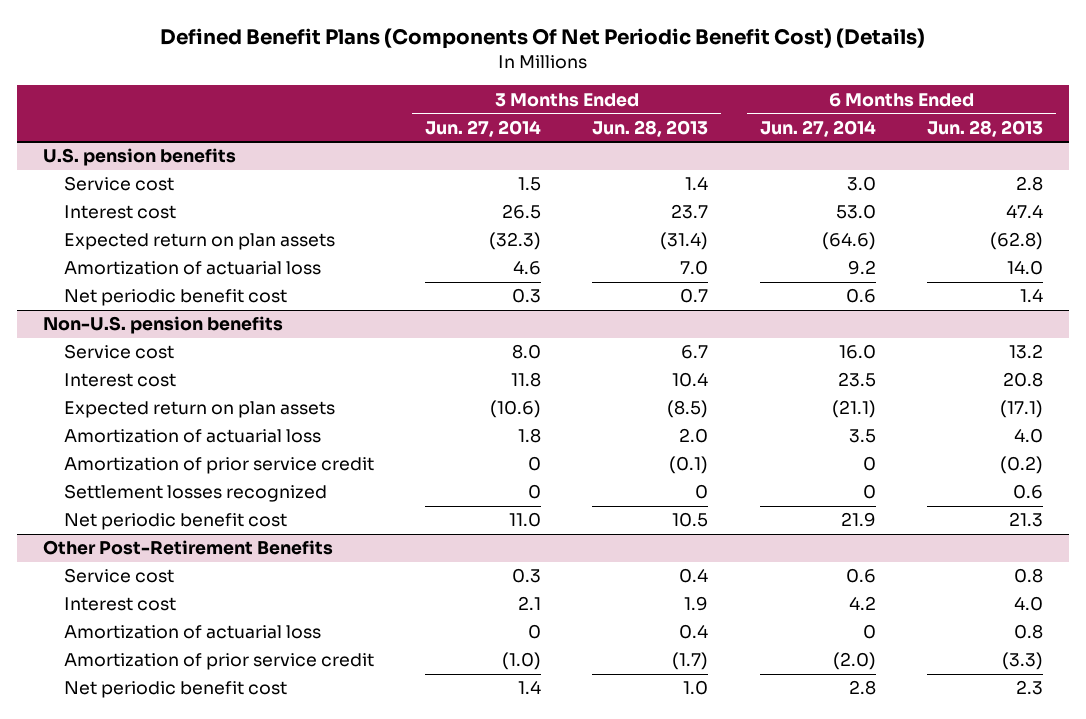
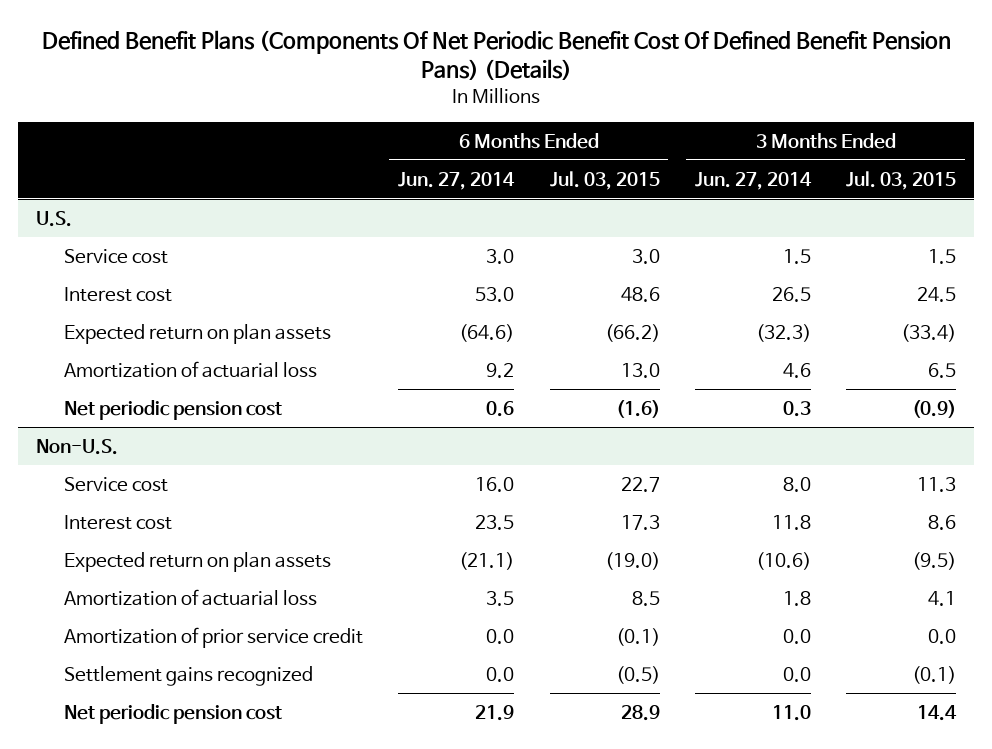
- Defined Benefit Plans (Components Of Net Periodic Benefit Cost) (Details)
+ Defined Benefit Plans (Components Of Net Periodic Benefit Cost Of Defined Benefit Pension Pans) (Details)
- | 3 Months Ended Jun. 27, 2014 | 3 Months Ended Jun. 28, 2013 | 6 Months Ended Jun. 27, 2014 | 6 Months Ended Jun. 28, 2013
+ | 6 Months Ended Jun. 27, 2014 | 6 Months Ended Jul. 03, 2015 | 3 Months Ended Jun. 27, 2014 | 3 Months Ended Jul. 03, 2015
- U.S. pension benefits
+ U.S.
- Net periodic benefit cost | 0.3 | 0.7 | 0.6 | 1.4
- Non-U.S. pension benefits
+ Net periodic pension cost | 0.6 | (1.6) | 0.3 | (0.9)
+ Non-U.S.
- Amortization of prior service credit | 0 | (0.1) | 0 | (0.2)
- Settlement losses recognized | 0 | 0 | 0 | 0.6
- Net periodic benefit cost | 11.0 | 10.5 | 21.9 | 21.3
- Other Post-Retirement Benefits
- Service cost | 0.3 | 0.4 | 0.6 | 0.8
- Interest cost | 2.1 | 1.9 | 4.2 | 4.0
- Amortization of actuarial loss | 0 | 0.4 | 0 | 0.8
- Amortization of prior service credit | (1.0) | (1.7) | (2.0) | (3.3)
- Net periodic benefit cost | 1.4 | 1.0 | 2.8 | 2.3
+ Amortization of prior service credit | 0.0 | (0.1) | 0.0 | 0.0
+ Settlement gains recognized | 0.0 | (0.5) | 0.0 | (0.1)
+ Net periodic pension cost | 21.9 | 28.9 | 11.0 | 14.4

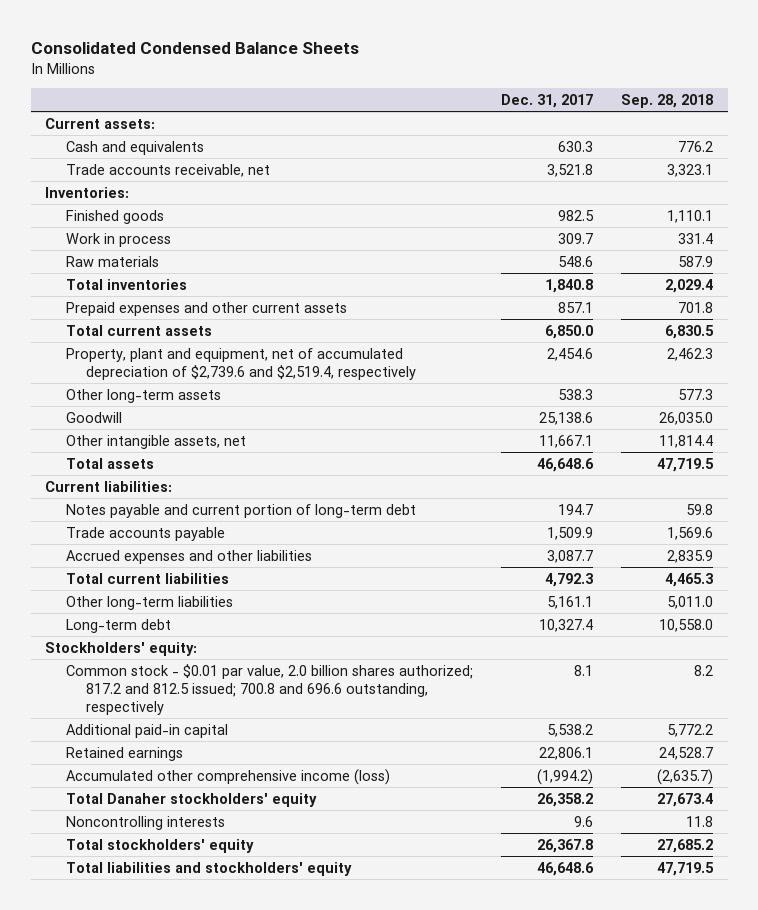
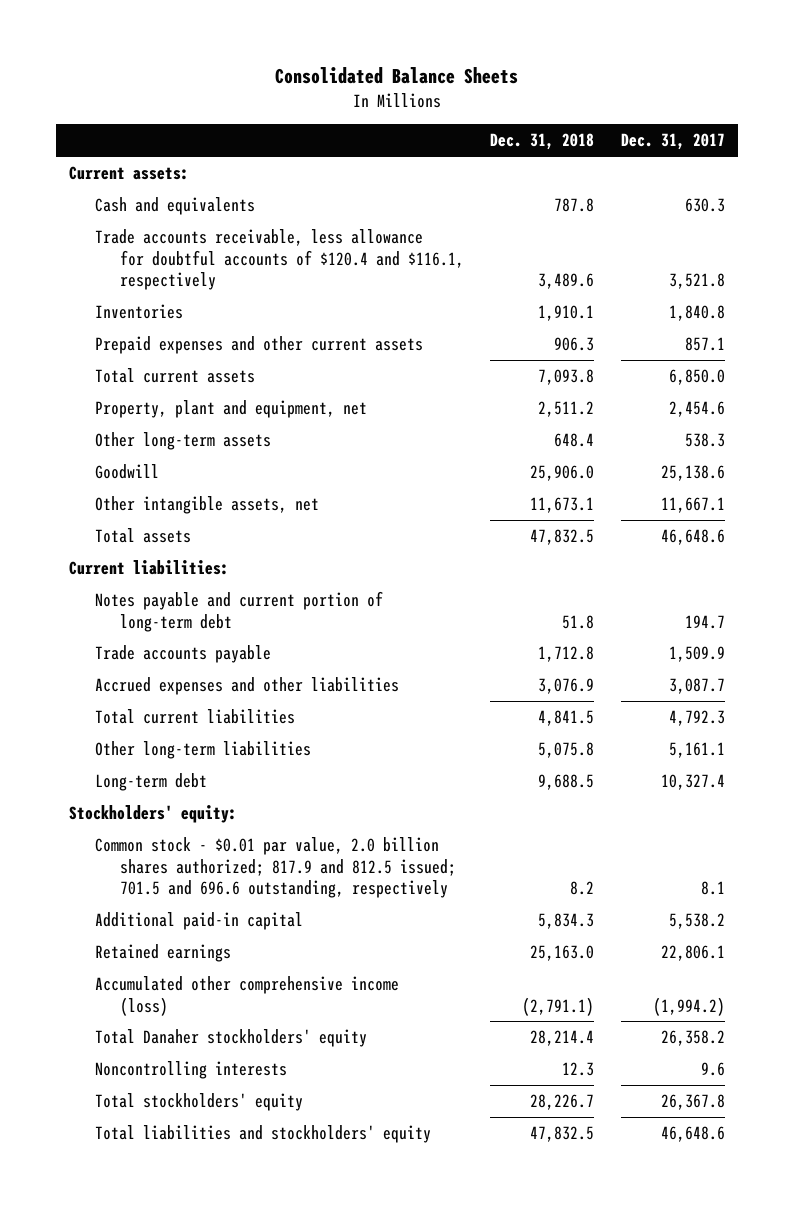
- Consolidated Condensed Balance Sheets
+ Consolidated Balance Sheets
- | Dec. 31, 2017 | Sep. 28, 2018
+ | Dec. 31, 2018 | Dec. 31, 2017
- Trade accounts receivable, net | 3,521.8 | 3,323.1
- Inventories:
- Finished goods | 982.5 | 1,110.1
- Work in process | 309.7 | 331.4
- Raw materials | 548.6 | 587.9
- Total inventories | 1,840.8 | 2,029.4
+ Trade accounts receivable, less allowance for doubtful accounts of $120.4 and $116.1, respectively | 3,489.6 | 3,521.8
+ Inventories | 1,910.1 | 1,840.8
- Property, plant and equipment, net of accumulated depreciation of $2,739.6 and $2,519.4, respectively | 2,454.6 | 2,462.3
+ Property, plant and equipment, net | 2,511.2 | 2,454.6
- Common stock - $0.01 par value, 2.0 billion shares authorized; 817.2 and 812.5 issued; 700.8 and 696.6 outstanding, respectively | 8.1 | 8.2
+ Common stock - $0.01 par value, 2.0 billion shares authorized; 817.9 and 812.5 issued; 701.5 and 696.6 outstanding, respectively | 8.2 | 8.1

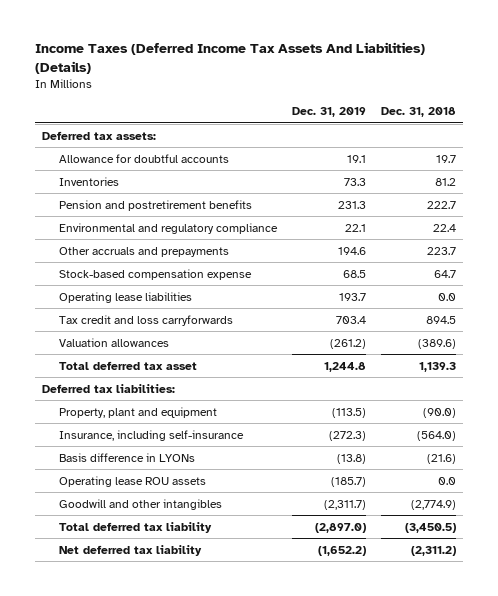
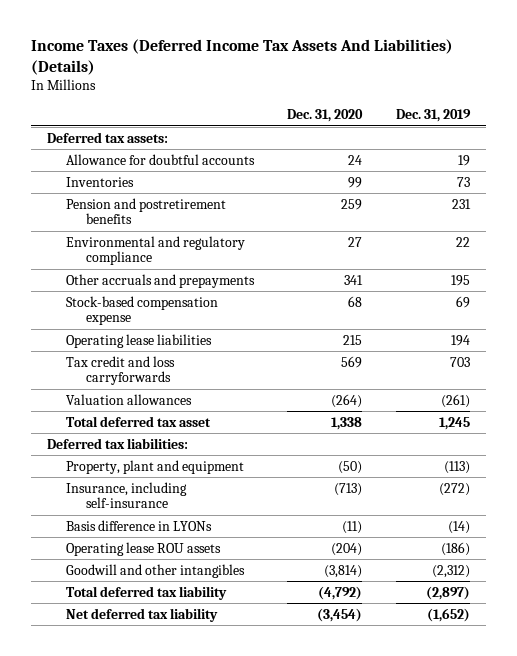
- | Dec. 31, 2019 | Dec. 31, 2018
+ | Dec. 31, 2020 | Dec. 31, 2019
- Allowance for doubtful accounts | 19.1 | 19.7
- Inventories | 73.3 | 81.2
- Pension and postretirement benefits | 231.3 | 222.7
- Environmental and regulatory compliance | 22.1 | 22.4
- Other accruals and prepayments | 194.6 | 223.7
- Stock-based compensation expense | 68.5 | 64.7
- Operating lease liabilities | 193.7 | 0.0
- Tax credit and loss carryforwards | 703.4 | 894.5
- Valuation allowances | (261.2) | (389.6)
- Total deferred tax asset | 1,244.8 | 1,139.3
+ Allowance for doubtful accounts | 24 | 19
+ Inventories | 99 | 73
+ Pension and postretirement benefits | 259 | 231
+ Environmental and regulatory compliance | 27 | 22
+ Other accruals and prepayments | 341 | 195
+ Stock-based compensation expense | 68 | 69
+ Operating lease liabilities | 215 | 194
+ Tax credit and loss carryforwards | 569 | 703
+ Valuation allowances | (264) | (261)
+ Total deferred tax asset | 1,338 | 1,245
- Property, plant and equipment | (113.5) | (90.0)
- Insurance, including self-insurance | (272.3) | (564.0)
- Basis difference in LYONs | (13.8) | (21.6)
- Operating lease ROU assets | (185.7) | 0.0
- Goodwill and other intangibles | (2,311.7) | (2,774.9)
- Total deferred tax liability | (2,897.0) | (3,450.5)
- Net deferred tax liability | (1,652.2) | (2,311.2)
+ Property, plant and equipment | (50) | (113)
+ Insurance, including self-insurance | (713) | (272)
+ Basis difference in LYONs | (11) | (14)
+ Operating lease ROU assets | (204) | (186)
+ Goodwill and other intangibles | (3,814) | (2,312)
+ Total deferred tax liability | (4,792) | (2,897)
+ Net deferred tax liability | (3,454) | (1,652)

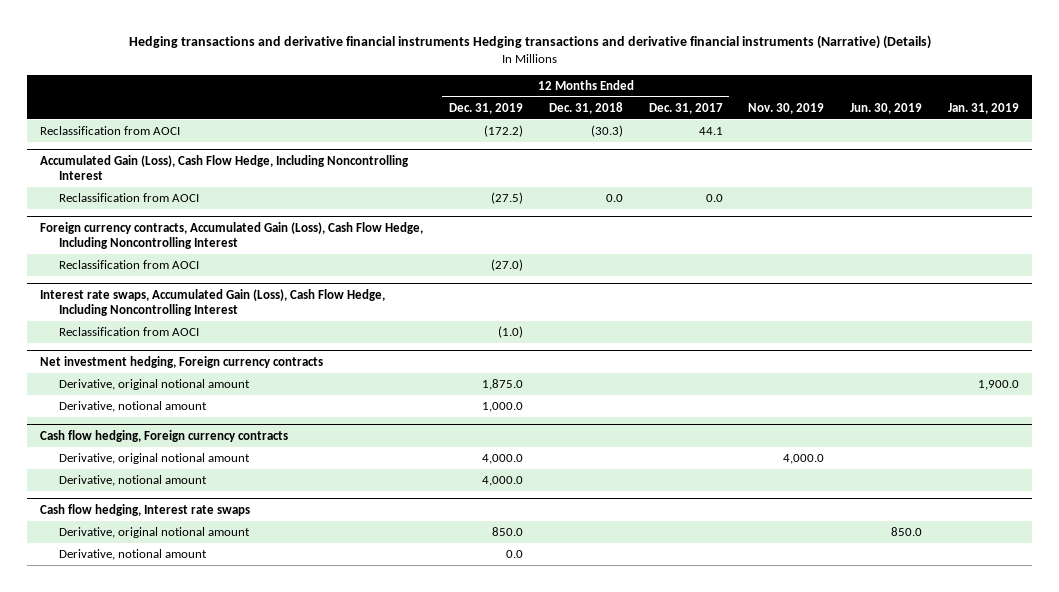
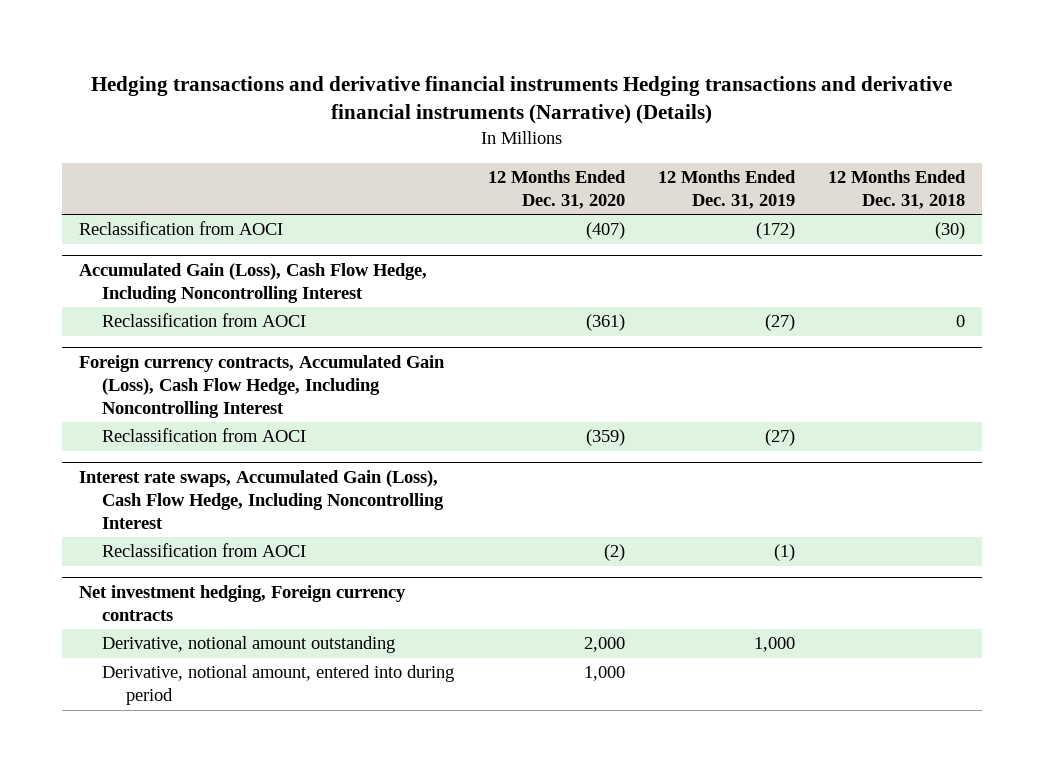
- | 12 Months Ended Dec. 31, 2019 | 12 Months Ended Dec. 31, 2018 | 12 Months Ended Dec. 31, 2017 | Nov. 30, 2019 | Jun. 30, 2019 | Jan. 31, 2019
+ | 12 Months Ended Dec. 31, 2020 | 12 Months Ended Dec. 31, 2019 | 12 Months Ended Dec. 31, 2018
- Reclassification from AOCI | (172.2) | (30.3) | 44.1 | | |
+ Reclassification from AOCI | (407) | (172) | (30)
@ Accumulated Gain (Loss), Cash Flow Hedge, Including Noncontrolling Interest
- Reclassification from AOCI | (27.5) | 0.0 | 0.0 | | |
+ Reclassification from AOCI | (361) | (27) | 0
@ Foreign currency contracts, Accumulated Gain (Loss), Cash Flow Hedge, Including Noncontrolling Interest
- Reclassification from AOCI | (27.0) | | | | |
+ Reclassification from AOCI | (359) | (27) |
@ Interest rate swaps, Accumulated Gain (Loss), Cash Flow Hedge, Including Noncontrolling Interest
- Reclassification from AOCI | (1.0) | | | | |
+ Reclassification from AOCI | (2) | (1) |
@ Net investment hedging, Foreign currency contracts
- Derivative, original notional amount | 1,875.0 | | | | | 1,900.0
- Derivative, notional amount | 1,000.0 | | | | |
- Cash flow hedging, Foreign currency contracts
- Derivative, original notional amount | 4,000.0 | | | 4,000.0 | |
- Derivative, notional amount | 4,000.0 | | | | |
- Cash flow hedging, Interest rate swaps
- Derivative, original notional amount | 850.0 | | | | 850.0 |
- Derivative, notional amount | 0.0 | | | | |
@ Net investment hedging, Foreign currency contracts
+ Derivative, notional amount outstanding | 2,000 | 1,000 |
+ Derivative, notional amount, entered into during period | 1,000 | |

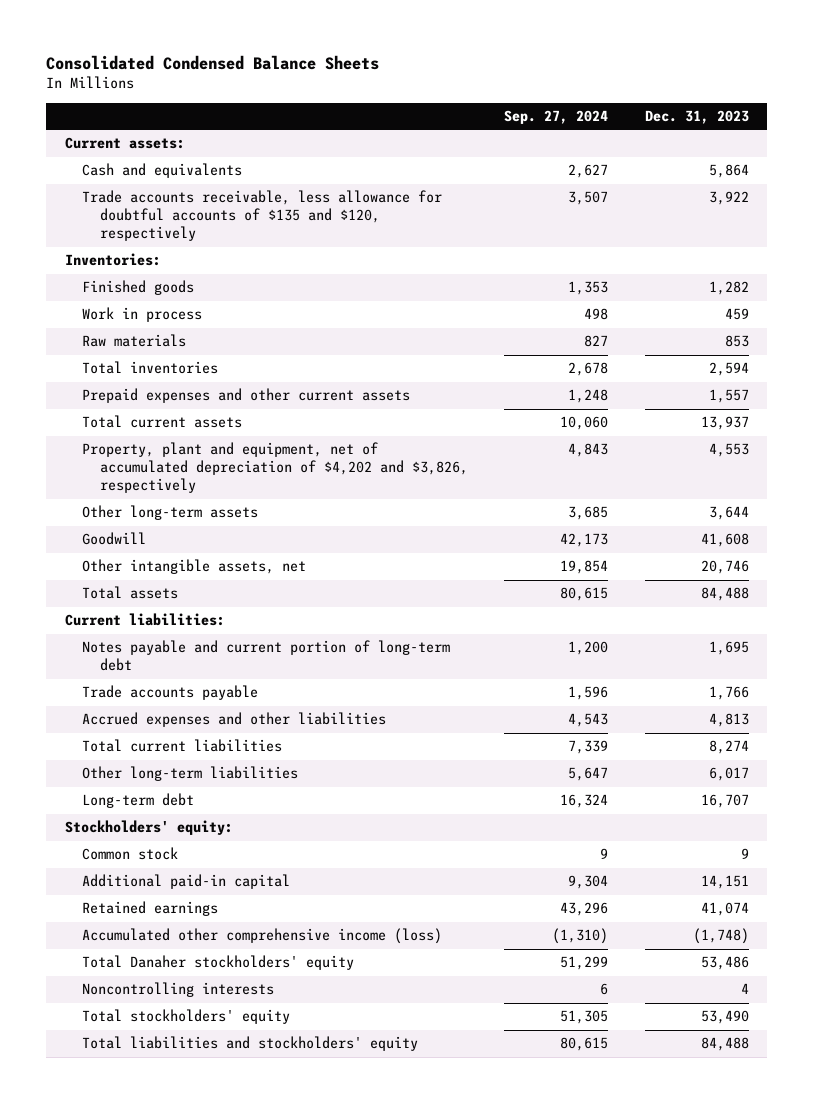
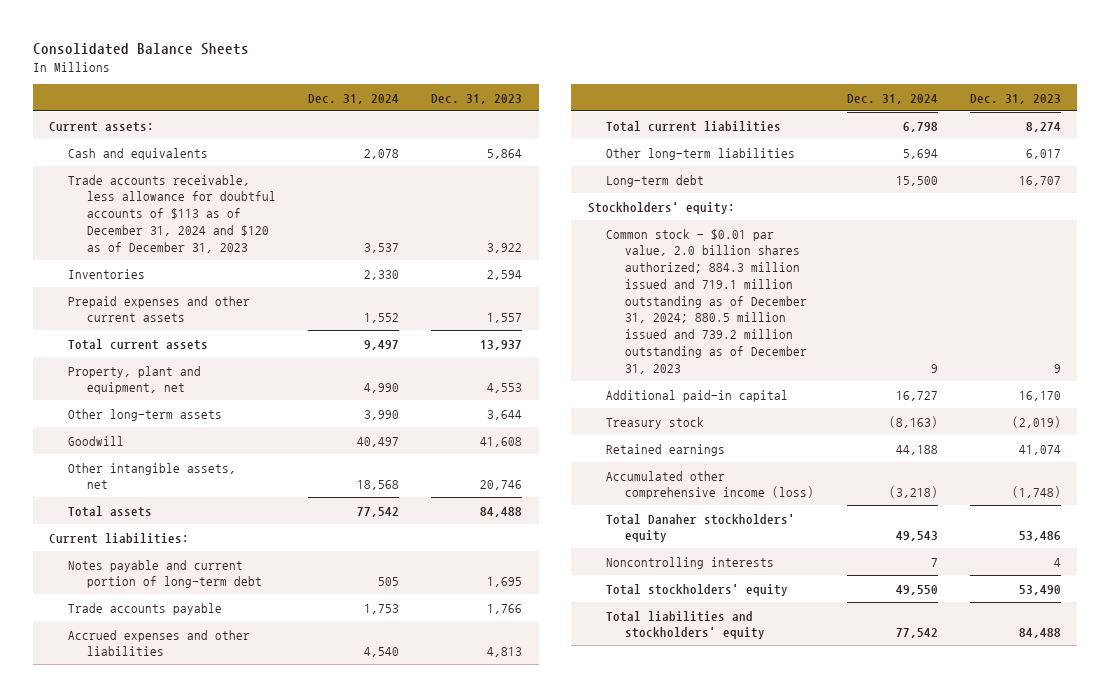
- Consolidated Condensed Balance Sheets
+ Consolidated Balance Sheets
- | Sep. 27, 2024 | Dec. 31, 2023
+ | Dec. 31, 2024 | Dec. 31, 2023
- Trade accounts receivable, less allowance for doubtful accounts of $135 and $120, respectively | 3,507 | 3,922
- Inventories:
- Finished goods | 1,353 | 1,282
- Work in process | 498 | 459
- Raw materials | 827 | 853
- Total inventories | 2,678 | 2,594
+ Trade accounts receivable, less allowance for doubtful accounts of $113 as of December 31, 2024 and $120 as of December 31, 2023 | 3,537 | 3,922
+ Inventories | 2,330 | 2,594
- Property, plant and equipment, net of accumulated depreciation of $4,202 and $3,826, respectively | 4,843 | 4,553
+ Property, plant and equipment, net | 4,990 | 4,553
- Common stock | 9 | 9
- Additional paid-in capital | 9,304 | 14,151
+ Common stock - $0.01 par value, 2.0 billion shares authorized; 884.3 million issued and 719.1 million outstanding as of December 31, 2024; 880.5 million issued and 739.2 million outstanding as of December 31, 2023 | 9 | 9
+ Additional paid-in capital | 16,727 | 16,170
+ Treasury stock | (8,163) | (2,019)

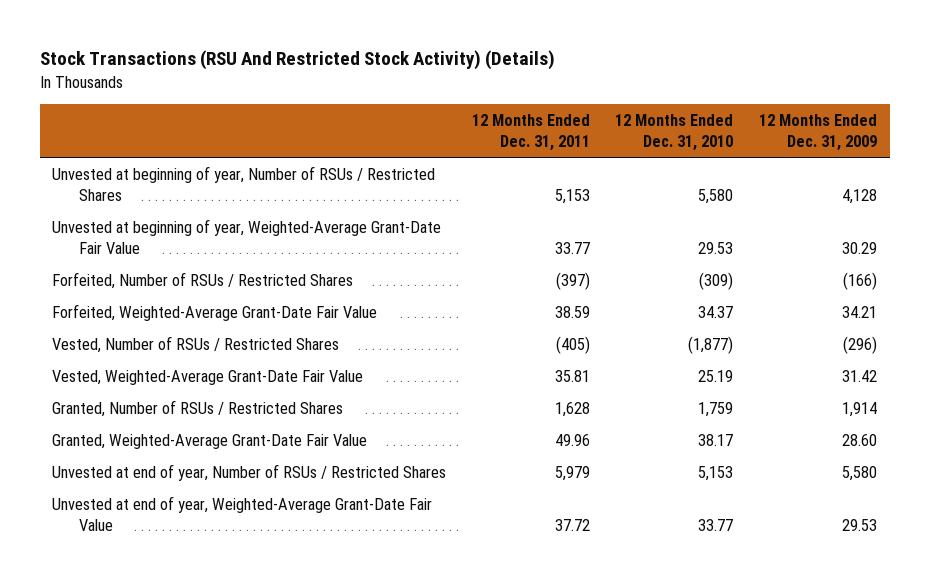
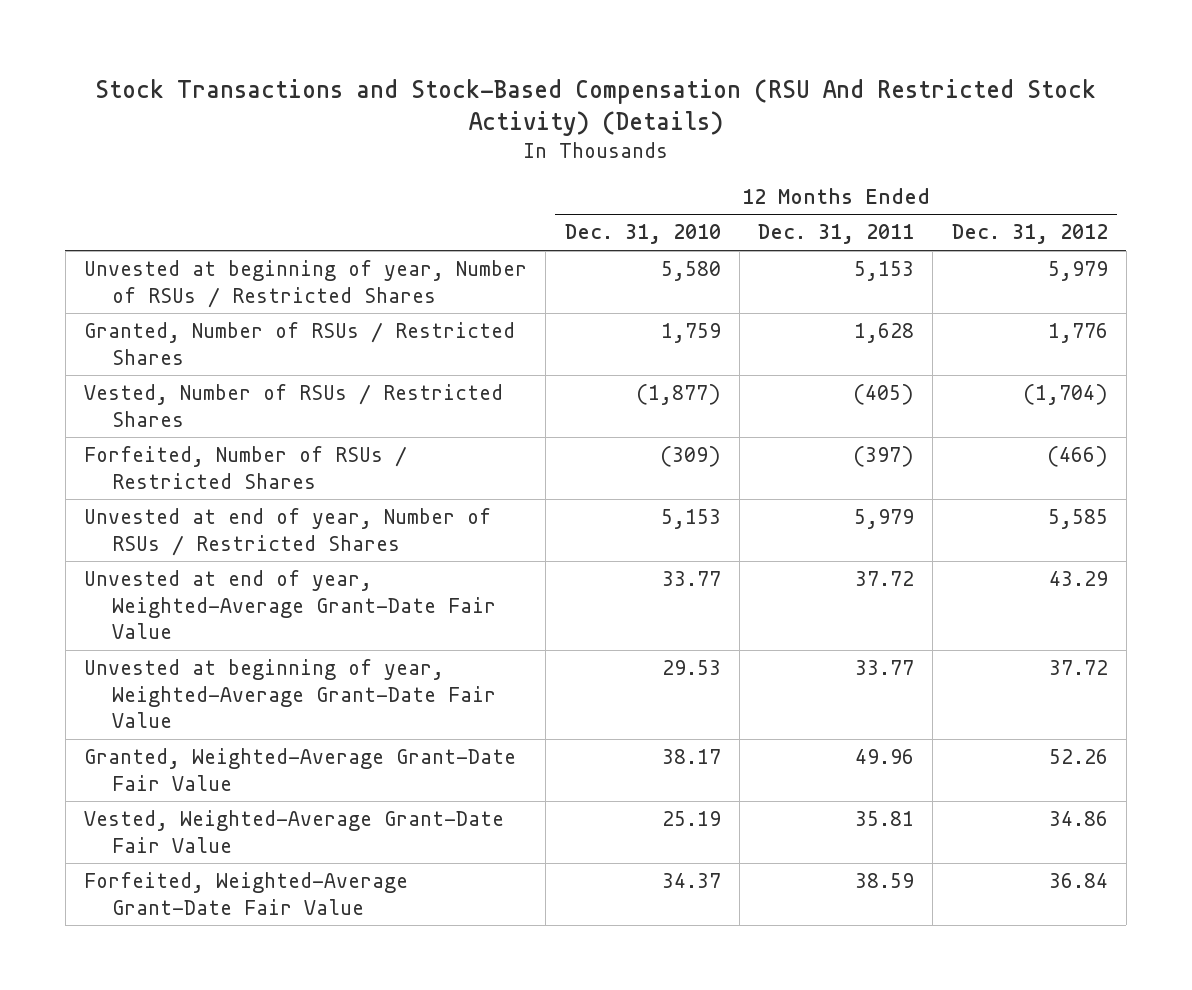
- Stock Transactions (RSU And Restricted Stock Activity) (Details)
+ Stock Transactions and Stock-Based Compensation (RSU And Restricted Stock Activity) (Details)
- | 12 Months Ended Dec. 31, 2011 | 12 Months Ended Dec. 31, 2010 | 12 Months Ended Dec. 31, 2009
+ | 12 Months Ended Dec. 31, 2010 | 12 Months Ended Dec. 31, 2011 | 12 Months Ended Dec. 31, 2012
moved down: Vested, Number of RSUs / Restricted Shares | (1,877) | (405) | (1,704)
moved down: Forfeited, Number of RSUs / Restricted Shares | (309) | (397) | (466)
moved down: Unvested at beginning of year, Weighted-Average Grant-Date Fair Value | 29.53 | 33.77 | 37.72
moved down: Granted, Weighted-Average Grant-Date Fair Value | 38.17 | 49.96 | 52.26
moved down: Vested, Weighted-Average Grant-Date Fair Value | 25.19 | 35.81 | 34.86
moved down: Forfeited, Weighted-Average Grant-Date Fair Value | 34.37 | 38.59 | 36.84

